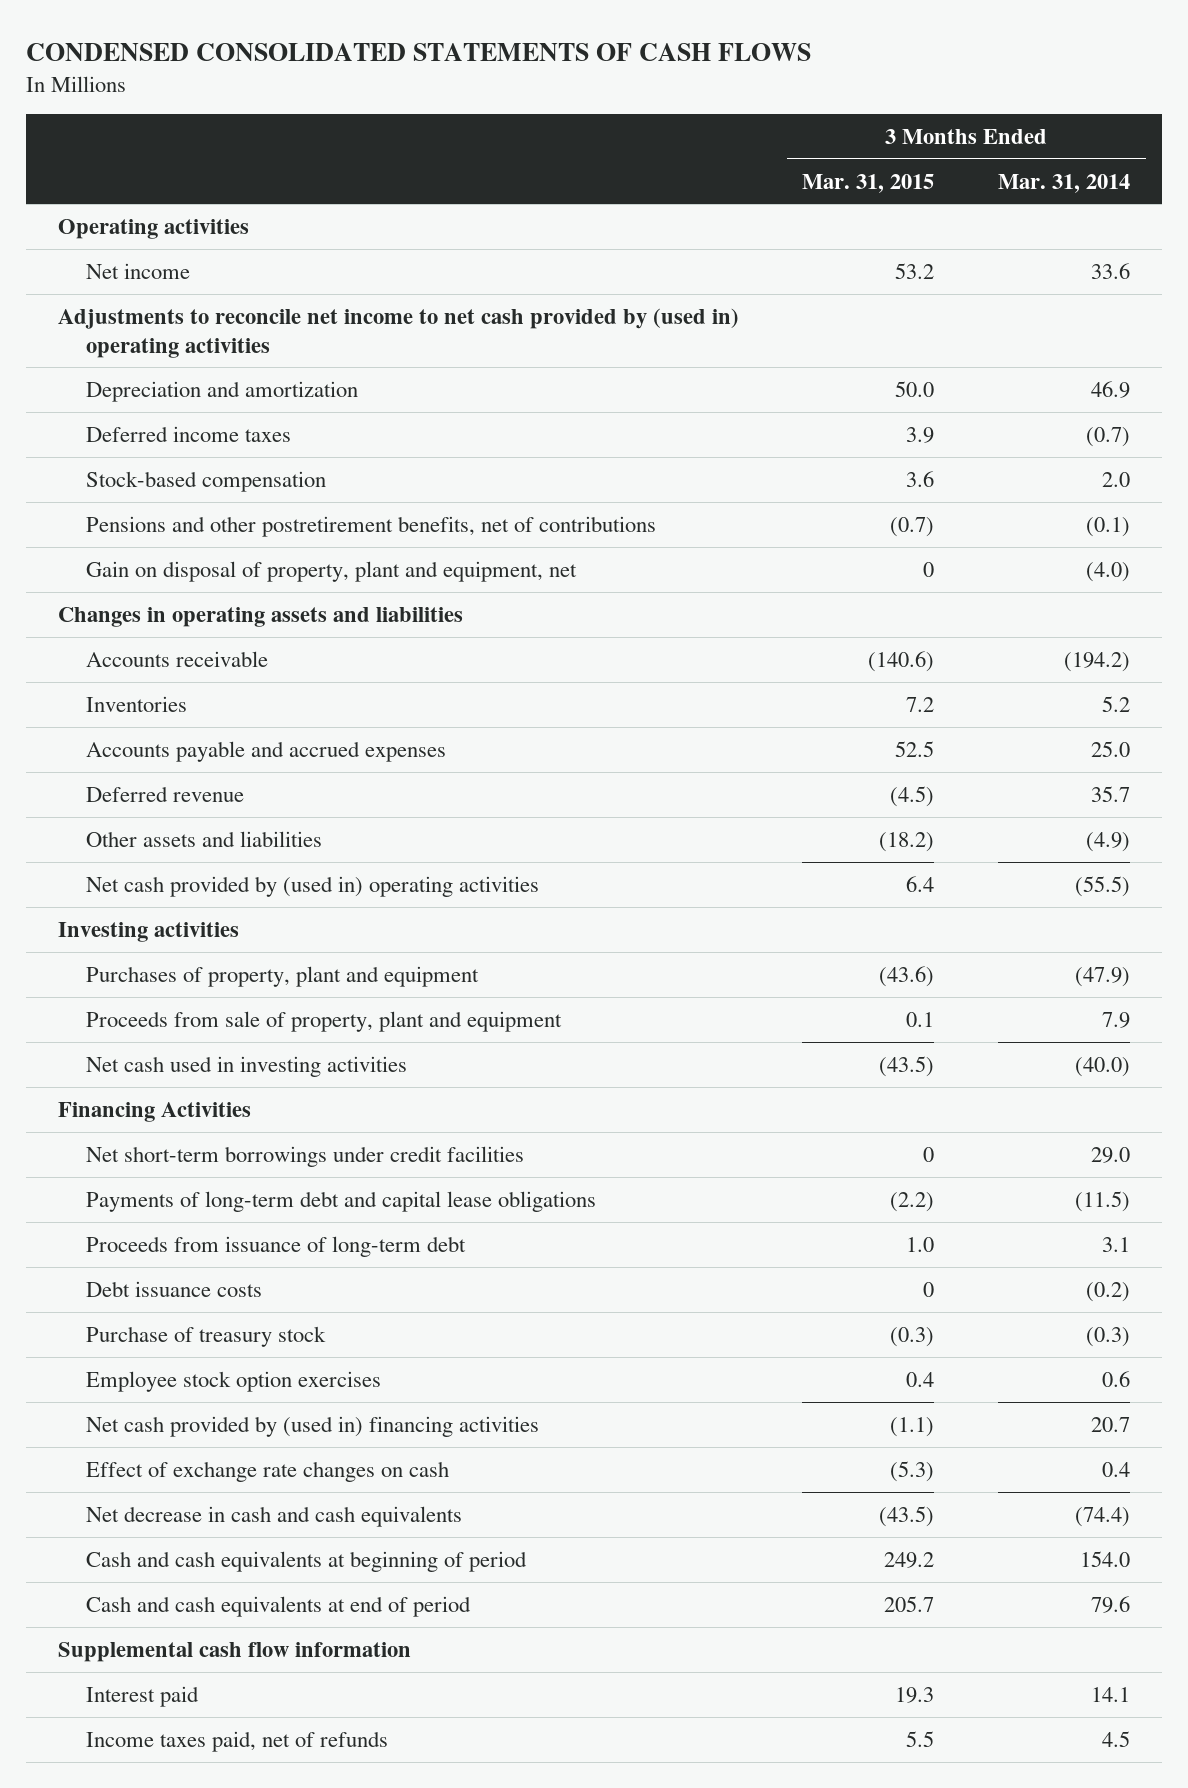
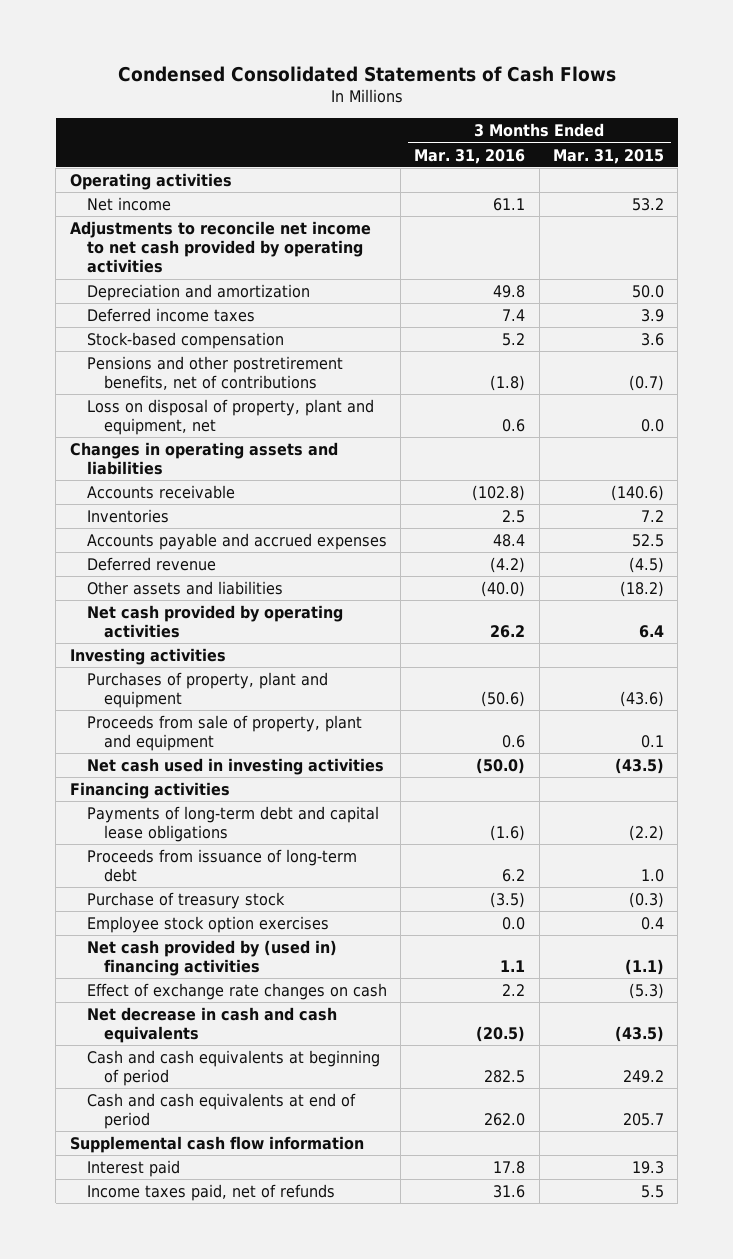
- CONDENSED CONSOLIDATED STATEMENTS OF CASH FLOWS
+ Condensed Consolidated Statements of Cash Flows
- | 3 Months Ended Mar. 31, 2015 | 3 Months Ended Mar. 31, 2014
+ | 3 Months Ended Mar. 31, 2016 | 3 Months Ended Mar. 31, 2015
- Adjustments to reconcile net income to net cash provided by (used in) operating activities
+ Adjustments to reconcile net income to net cash provided by operating activities
- Gain on disposal of property, plant and equipment, net | 0 | (4.0)
+ Loss on disposal of property, plant and equipment, net | 0.6 | 0.0
- Net cash provided by (used in) operating activities | 6.4 | (55.5)
+ Net cash provided by operating activities | 26.2 | 6.4
- Financing Activities
- Net short-term borrowings under credit facilities | 0 | 29.0
+ Financing activities
- Debt issuance costs | 0 | (0.2)

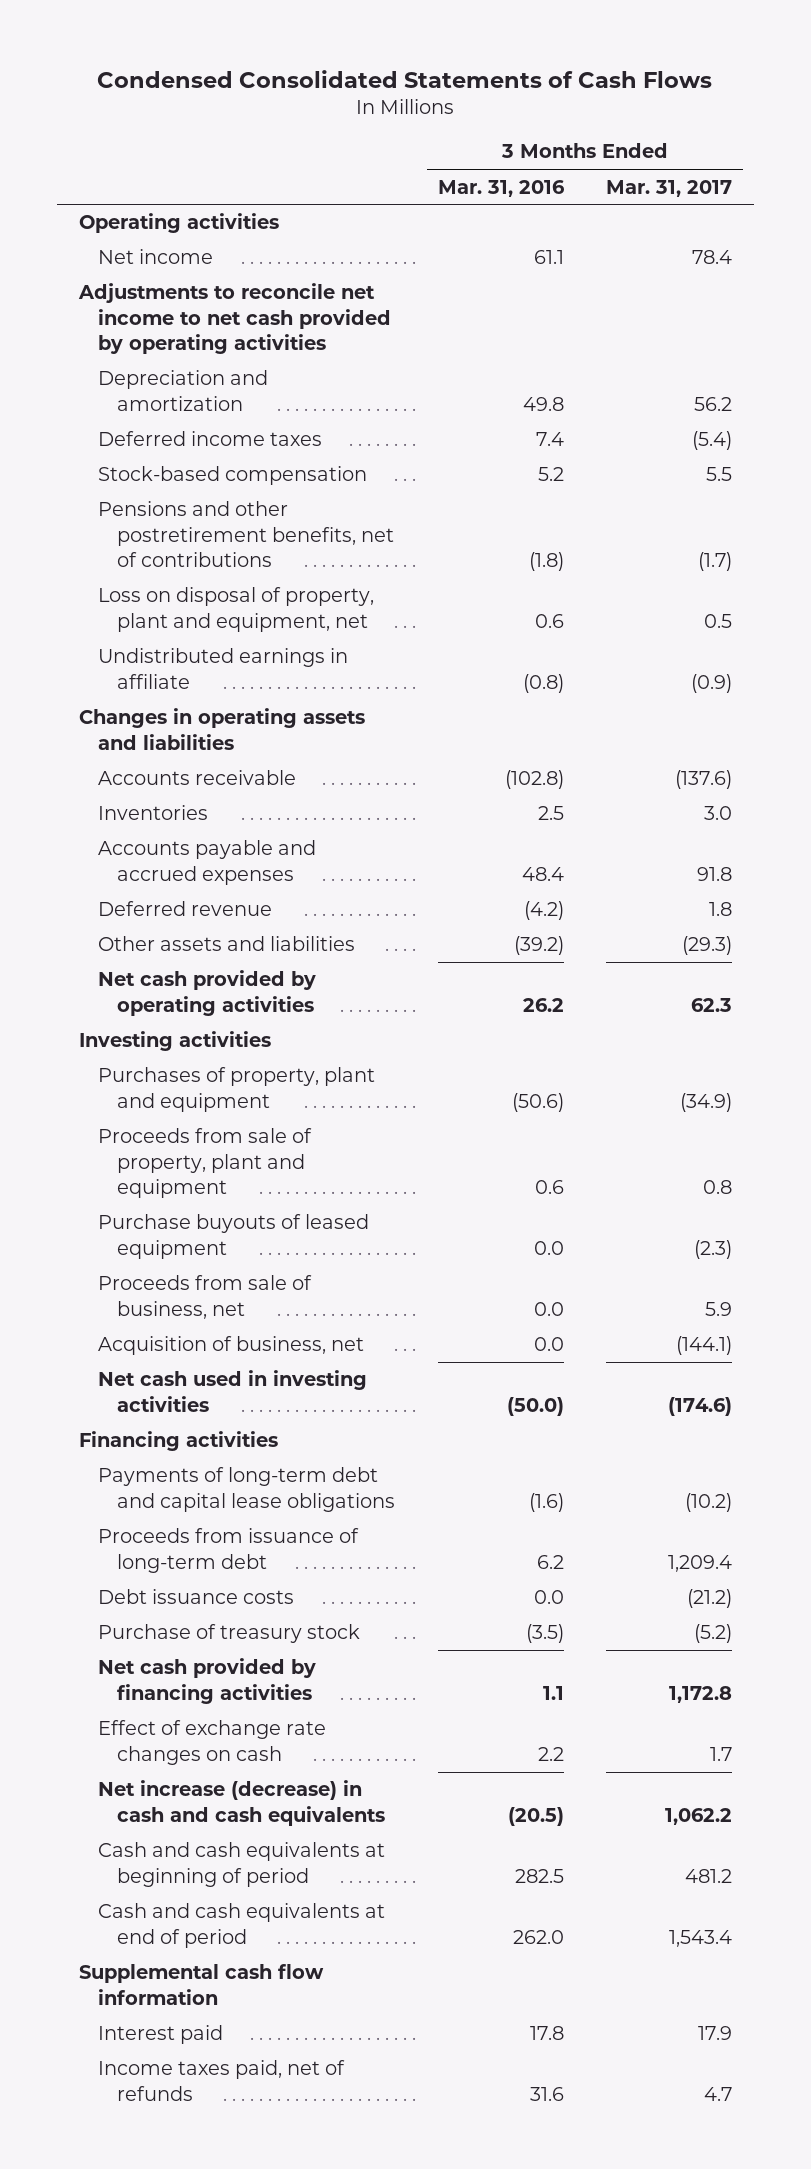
- | 3 Months Ended Mar. 31, 2016 | 3 Months Ended Mar. 31, 2015
+ | 3 Months Ended Mar. 31, 2016 | 3 Months Ended Mar. 31, 2017
+ Undistributed earnings in affiliate | (0.8) | (0.9)
- Other assets and liabilities | (40.0) | (18.2)
+ Other assets and liabilities | (39.2) | (29.3)
+ Purchase buyouts of leased equipment | 0.0 | (2.3)
+ Proceeds from sale of business, net | 0.0 | 5.9
+ Acquisition of business, net | 0.0 | (144.1)
+ Debt issuance costs | 0.0 | (21.2)
- Employee stock option exercises | 0.0 | 0.4
- Net cash provided by (used in) financing activities | 1.1 | (1.1)
+ Net cash provided by financing activities | 1.1 | 1,172.8
- Net decrease in cash and cash equivalents | (20.5) | (43.5)
+ Net increase (decrease) in cash and cash equivalents | (20.5) | 1,062.2

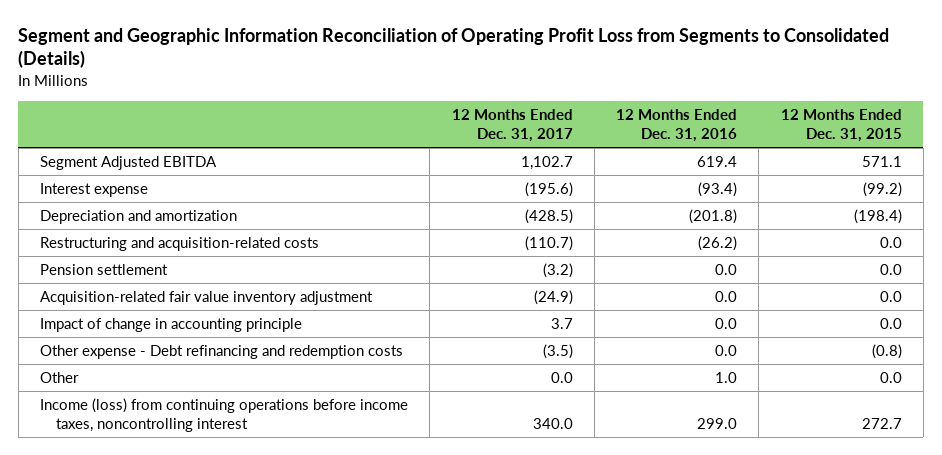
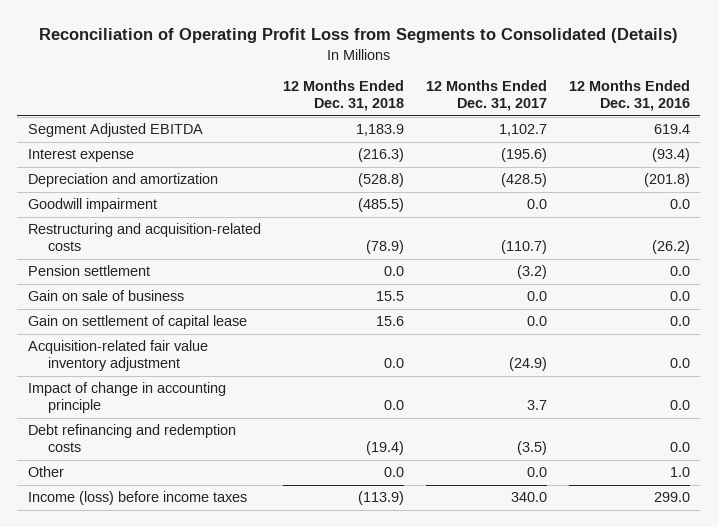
- Segment and Geographic Information Reconciliation of Operating Profit Loss from Segments to Consolidated (Details)
+ Reconciliation of Operating Profit Loss from Segments to Consolidated (Details)
- | 12 Months Ended Dec. 31, 2017 | 12 Months Ended Dec. 31, 2016 | 12 Months Ended Dec. 31, 2015
+ | 12 Months Ended Dec. 31, 2018 | 12 Months Ended Dec. 31, 2017 | 12 Months Ended Dec. 31, 2016
+ Goodwill impairment | (485.5) | 0.0 | 0.0
+ Gain on sale of business | 15.5 | 0.0 | 0.0
+ Gain on settlement of capital lease | 15.6 | 0.0 | 0.0
- Other expense - Debt refinancing and redemption costs | (3.5) | 0.0 | (0.8)
+ Debt refinancing and redemption costs | (19.4) | (3.5) | 0.0
- Income (loss) from continuing operations before income taxes, noncontrolling interest | 340.0 | 299.0 | 272.7
+ Income (loss) before income taxes | (113.9) | 340.0 | 299.0

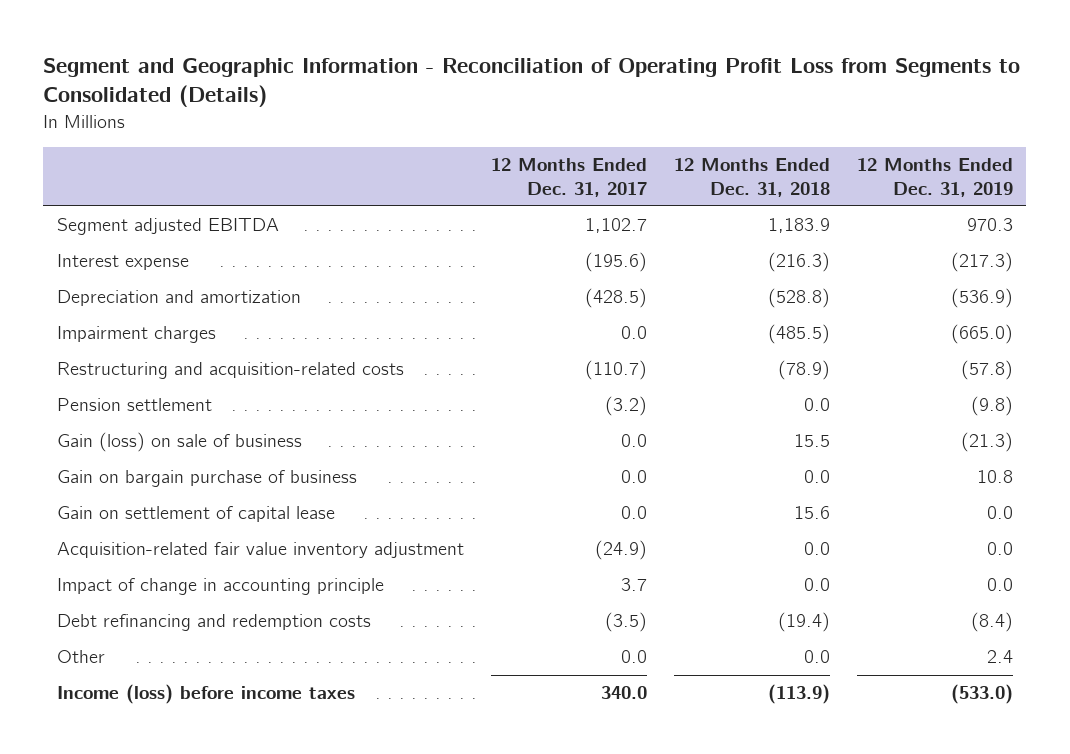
- Reconciliation of Operating Profit Loss from Segments to Consolidated (Details)
+ Segment and Geographic Information - Reconciliation of Operating Profit Loss from Segments to Consolidated (Details)
- | 12 Months Ended Dec. 31, 2018 | 12 Months Ended Dec. 31, 2017 | 12 Months Ended Dec. 31, 2016
+ | 12 Months Ended Dec. 31, 2017 | 12 Months Ended Dec. 31, 2018 | 12 Months Ended Dec. 31, 2019
- Segment Adjusted EBITDA | 1,183.9 | 1,102.7 | 619.4
+ Segment adjusted EBITDA | 1,102.7 | 1,183.9 | 970.3
- Goodwill impairment | (485.5) | 0.0 | 0.0
+ Impairment charges | 0.0 | (485.5) | (665.0)
- Gain on sale of business | 15.5 | 0.0 | 0.0
+ Gain (loss) on sale of business | 0.0 | 15.5 | (21.3)
+ Gain on bargain purchase of business | 0.0 | 0.0 | 10.8

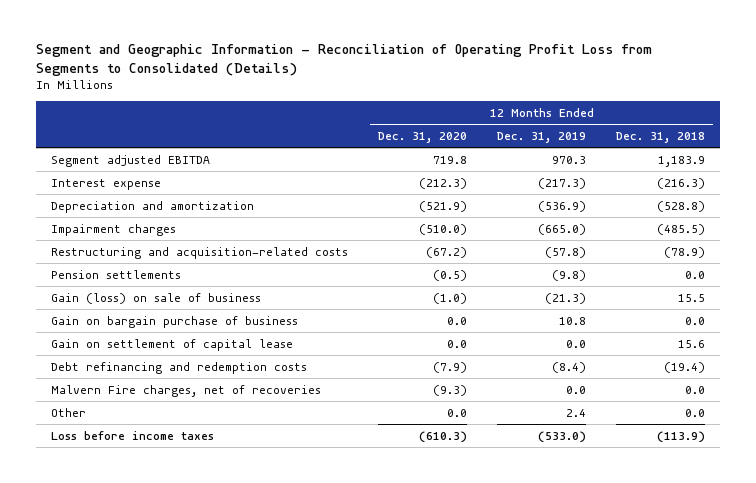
- | 12 Months Ended Dec. 31, 2017 | 12 Months Ended Dec. 31, 2018 | 12 Months Ended Dec. 31, 2019
+ | 12 Months Ended Dec. 31, 2020 | 12 Months Ended Dec. 31, 2019 | 12 Months Ended Dec. 31, 2018
- Pension settlement | (3.2) | 0.0 | (9.8)
+ Pension settlements | (0.5) | (9.8) | 0.0
- Acquisition-related fair value inventory adjustment | (24.9) | 0.0 | 0.0
- Impact of change in accounting principle | 3.7 | 0.0 | 0.0
+ Malvern Fire charges, net of recoveries | (9.3) | 0.0 | 0.0
- Income (loss) before income taxes | 340.0 | (113.9) | (533.0)
+ Loss before income taxes | (610.3) | (533.0) | (113.9)

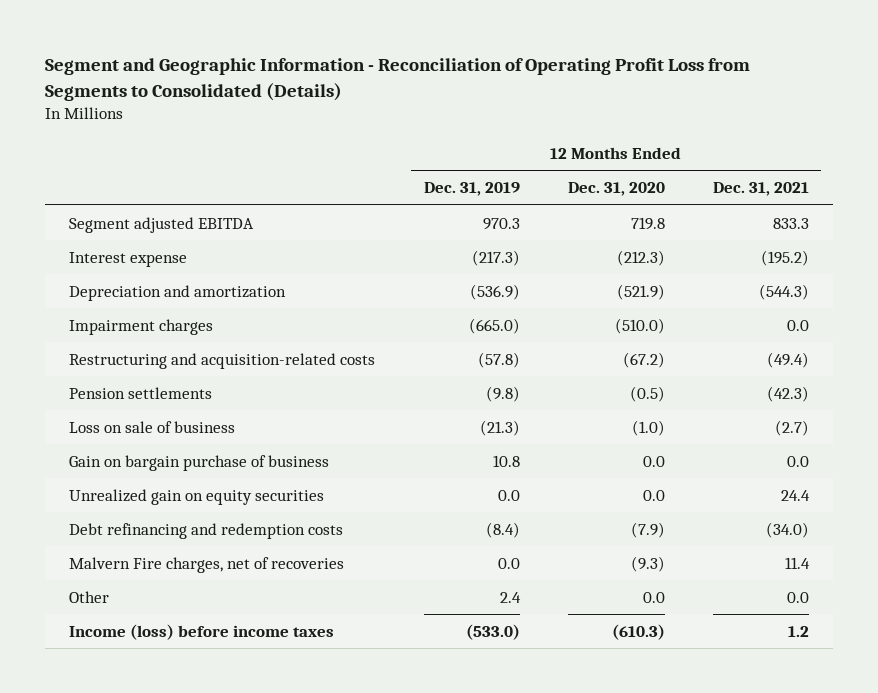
- | 12 Months Ended Dec. 31, 2020 | 12 Months Ended Dec. 31, 2019 | 12 Months Ended Dec. 31, 2018
+ | 12 Months Ended Dec. 31, 2019 | 12 Months Ended Dec. 31, 2020 | 12 Months Ended Dec. 31, 2021
- Gain (loss) on sale of business | (1.0) | (21.3) | 15.5
+ Loss on sale of business | (21.3) | (1.0) | (2.7)
- Gain on settlement of capital lease | 0.0 | 0.0 | 15.6
+ Unrealized gain on equity securities | 0.0 | 0.0 | 24.4
- Loss before income taxes | (610.3) | (533.0) | (113.9)
+ Income (loss) before income taxes | (533.0) | (610.3) | 1.2

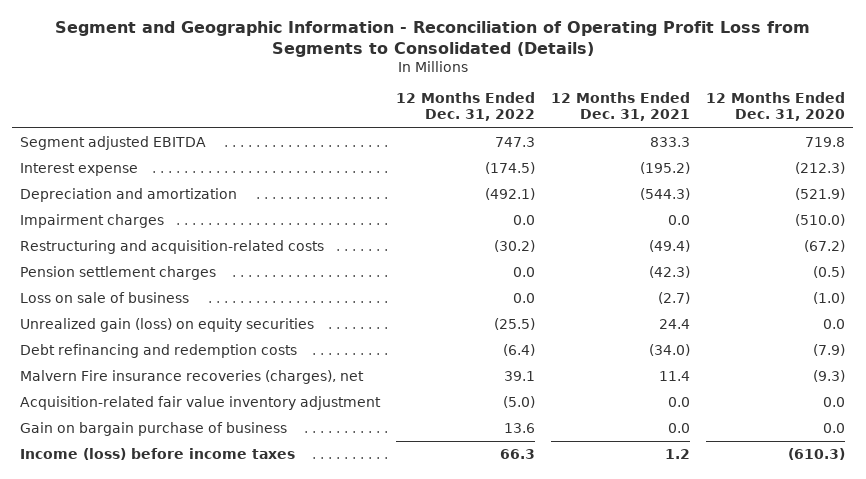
- | 12 Months Ended Dec. 31, 2019 | 12 Months Ended Dec. 31, 2020 | 12 Months Ended Dec. 31, 2021
+ | 12 Months Ended Dec. 31, 2022 | 12 Months Ended Dec. 31, 2021 | 12 Months Ended Dec. 31, 2020
- Pension settlements | (9.8) | (0.5) | (42.3)
+ Pension settlement charges | 0.0 | (42.3) | (0.5)
- Unrealized gain on equity securities | 0.0 | 0.0 | 24.4
+ Unrealized gain (loss) on equity securities | (25.5) | 24.4 | 0.0
- Malvern Fire charges, net of recoveries | 0.0 | (9.3) | 11.4
- Other | 2.4 | 0.0 | 0.0
+ Malvern Fire insurance recoveries (charges), net | 39.1 | 11.4 | (9.3)
+ Acquisition-related fair value inventory adjustment | (5.0) | 0.0 | 0.0
moved down: Gain on bargain purchase of business | 13.6 | 0.0 | 0.0

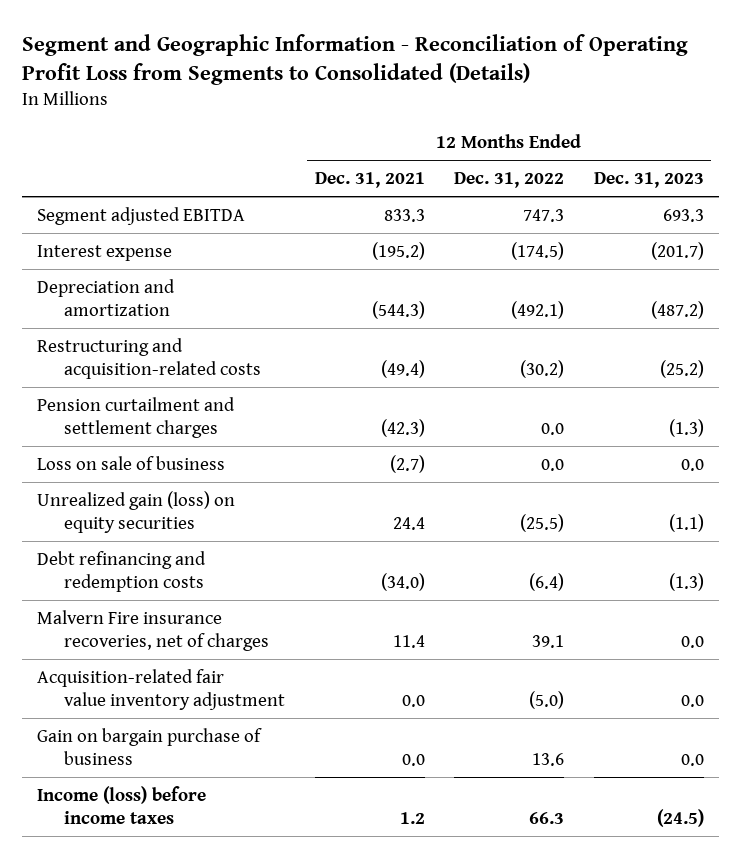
- | 12 Months Ended Dec. 31, 2022 | 12 Months Ended Dec. 31, 2021 | 12 Months Ended Dec. 31, 2020
+ | 12 Months Ended Dec. 31, 2021 | 12 Months Ended Dec. 31, 2022 | 12 Months Ended Dec. 31, 2023
- Impairment charges | 0.0 | 0.0 | (510.0)
- Pension settlement charges | 0.0 | (42.3) | (0.5)
+ Pension curtailment and settlement charges | (42.3) | 0.0 | (1.3)
- Malvern Fire insurance recoveries (charges), net | 39.1 | 11.4 | (9.3)
+ Malvern Fire insurance recoveries, net of charges | 11.4 | 39.1 | 0.0

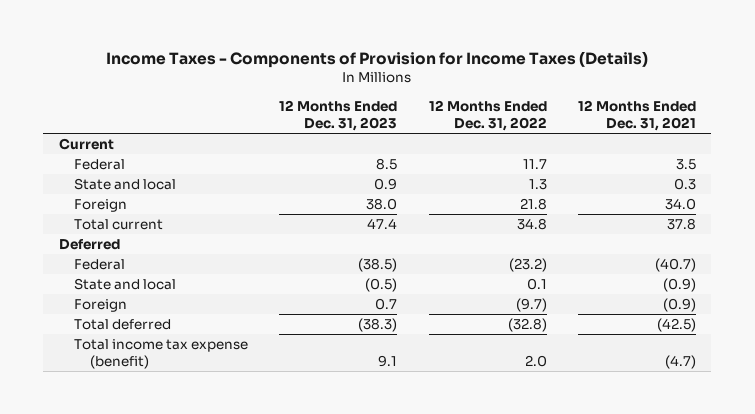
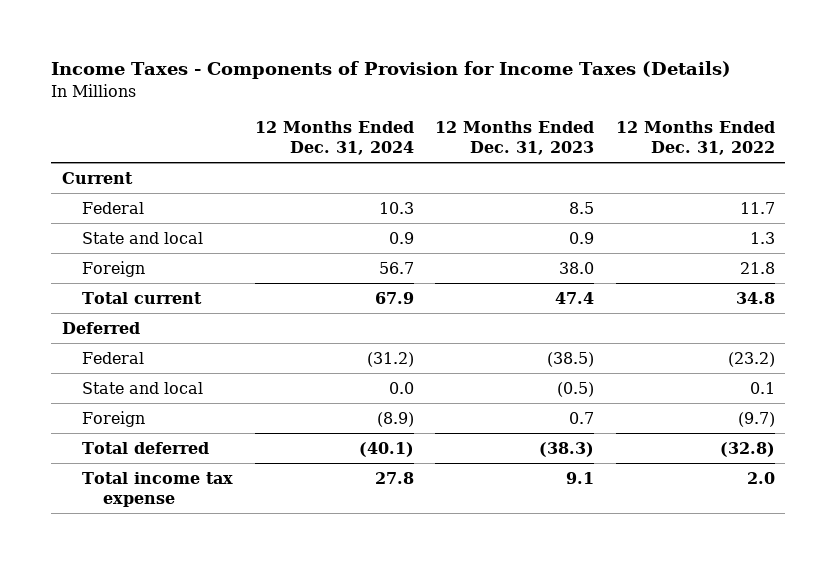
- | 12 Months Ended Dec. 31, 2023 | 12 Months Ended Dec. 31, 2022 | 12 Months Ended Dec. 31, 2021
+ | 12 Months Ended Dec. 31, 2024 | 12 Months Ended Dec. 31, 2023 | 12 Months Ended Dec. 31, 2022
- Total income tax expense (benefit) | 9.1 | 2.0 | (4.7)
+ Total income tax expense | 27.8 | 9.1 | 2.0

